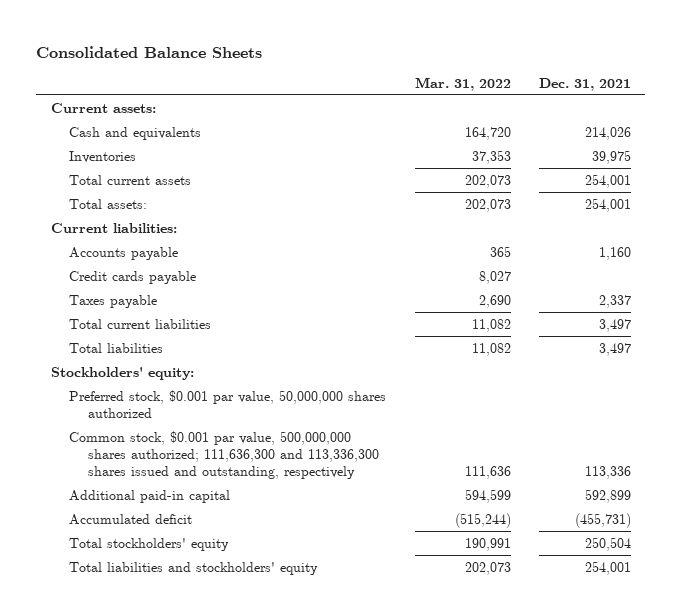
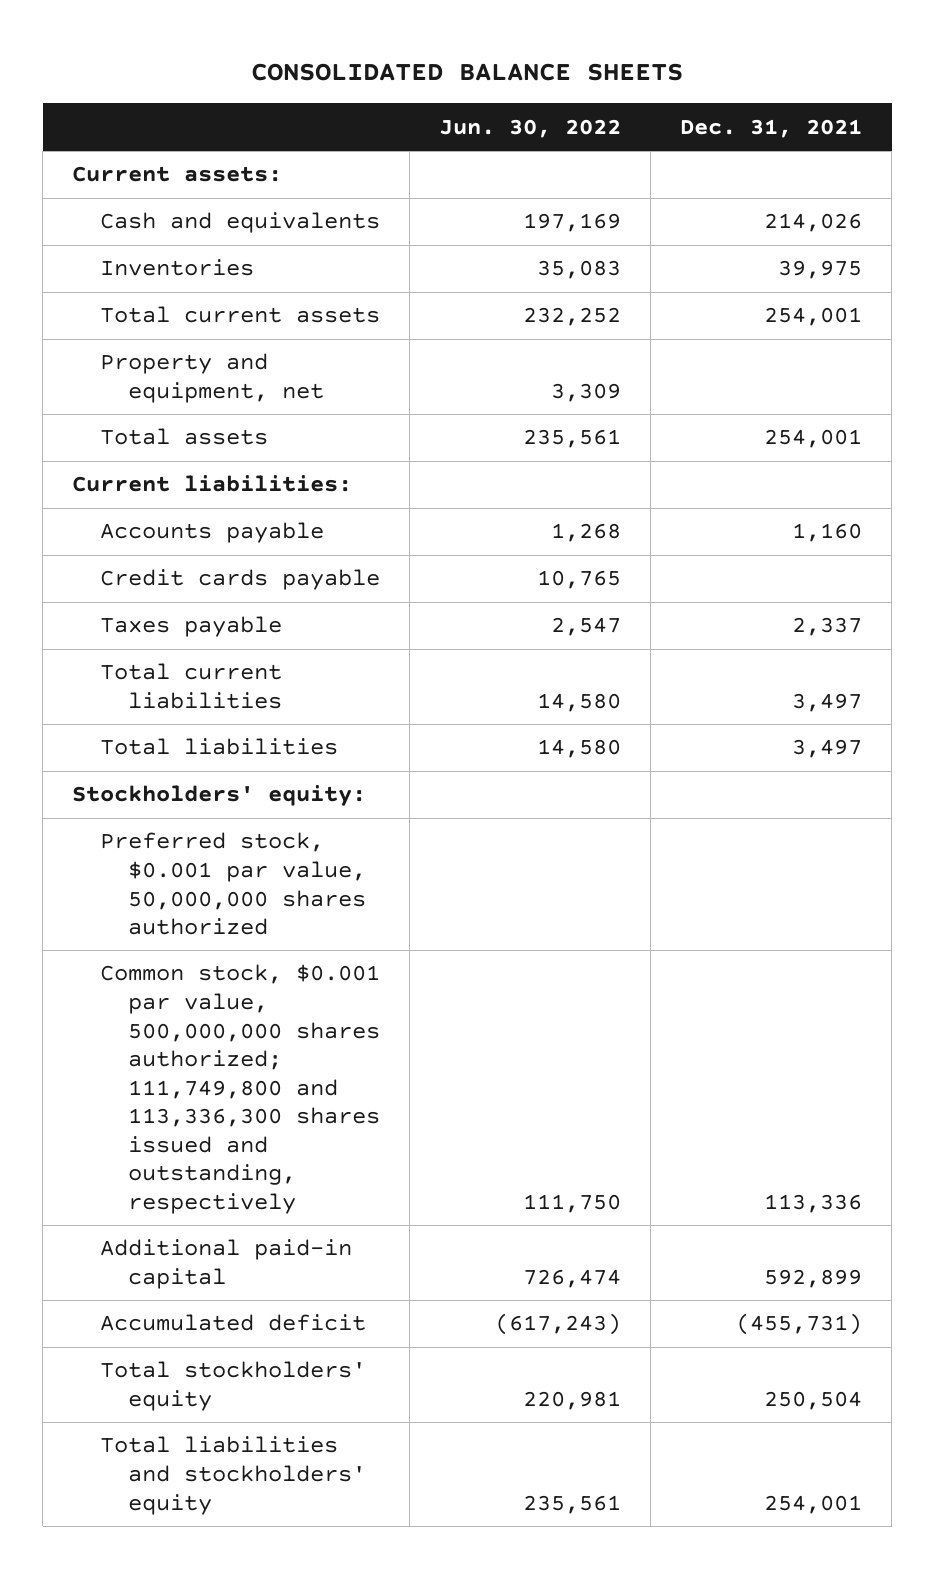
- Consolidated Balance Sheets
+ CONSOLIDATED BALANCE SHEETS
- | Mar. 31, 2022 | Dec. 31, 2021
+ | Jun. 30, 2022 | Dec. 31, 2021
- Total assets: | 202,073 | 254,001
+ Property and equipment, net | 3,309 |
+ Total assets | 235,561 | 254,001
- Common stock, $0.001 par value, 500,000,000 shares authorized; 111,636,300 and 113,336,300 shares issued and outstanding, respectively | 111,636 | 113,336
+ Common stock, $0.001 par value, 500,000,000 shares authorized; 111,749,800 and 113,336,300 shares issued and outstanding, respectively | 111,750 | 113,336

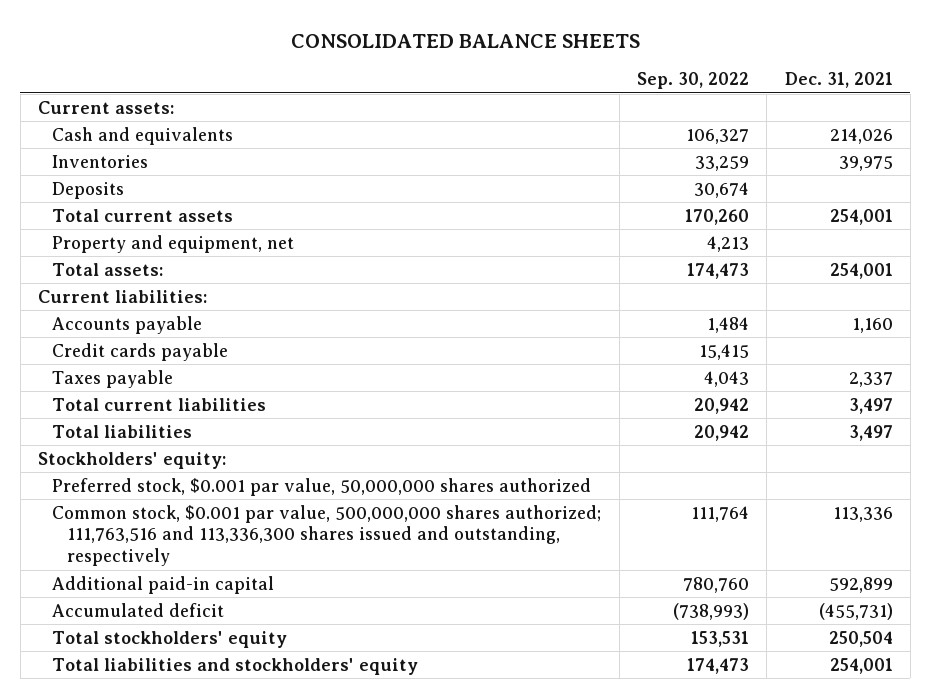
- | Jun. 30, 2022 | Dec. 31, 2021
+ | Sep. 30, 2022 | Dec. 31, 2021
+ Deposits | 30,674 |
- Total assets | 235,561 | 254,001
+ Total assets: | 174,473 | 254,001
- Common stock, $0.001 par value, 500,000,000 shares authorized; 111,749,800 and 113,336,300 shares issued and outstanding, respectively | 111,750 | 113,336
+ Common stock, $0.001 par value, 500,000,000 shares authorized; 111,763,516 and 113,336,300 shares issued and outstanding, respectively | 111,764 | 113,336

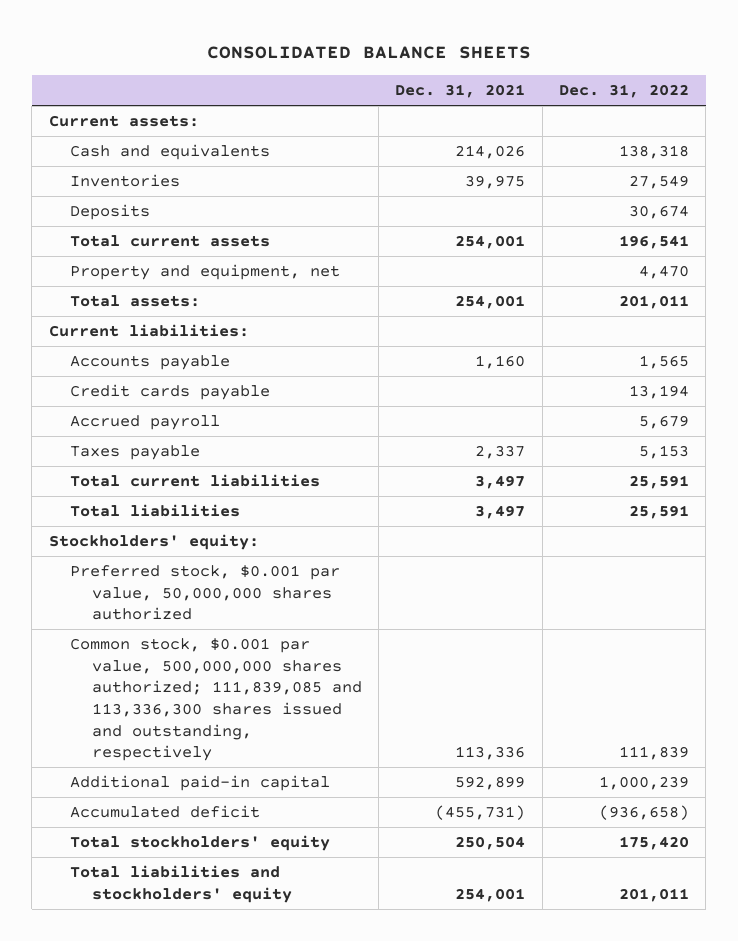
- | Sep. 30, 2022 | Dec. 31, 2021
+ | Dec. 31, 2021 | Dec. 31, 2022
+ Accrued payroll | | 5,679
- Common stock, $0.001 par value, 500,000,000 shares authorized; 111,763,516 and 113,336,300 shares issued and outstanding, respectively | 111,764 | 113,336
+ Common stock, $0.001 par value, 500,000,000 shares authorized; 111,839,085 and 113,336,300 shares issued and outstanding, respectively | 113,336 | 111,839

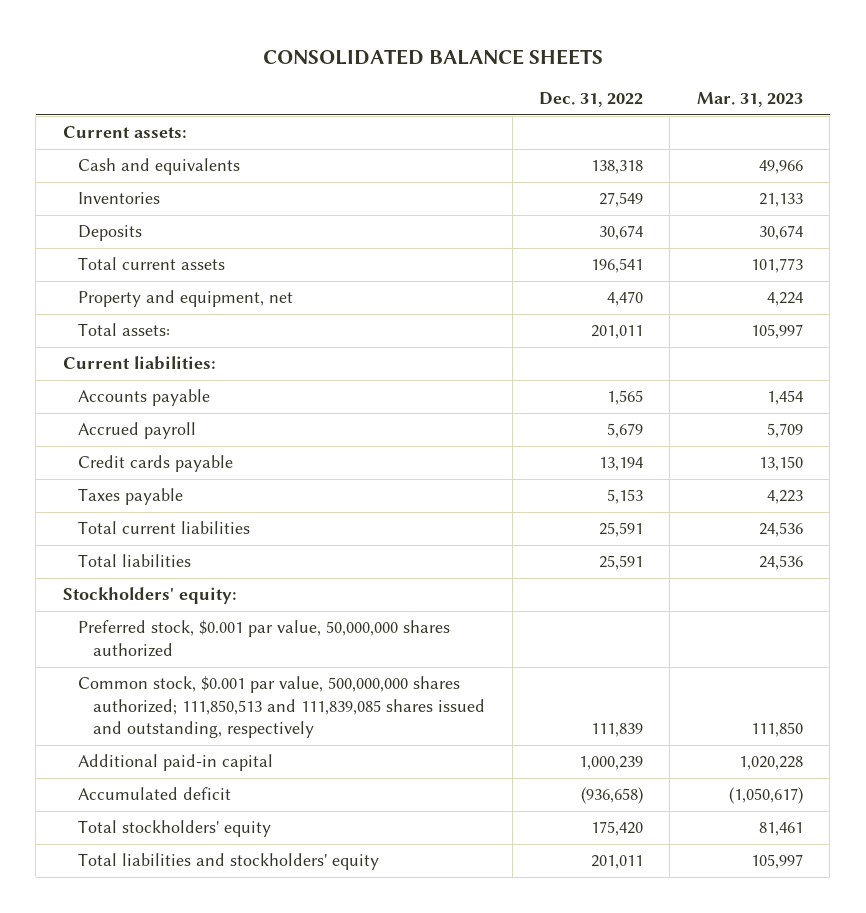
- | Dec. 31, 2021 | Dec. 31, 2022
+ | Dec. 31, 2022 | Mar. 31, 2023
moved down: Credit cards payable | 13,194 | 13,150
- Common stock, $0.001 par value, 500,000,000 shares authorized; 111,839,085 and 113,336,300 shares issued and outstanding, respectively | 113,336 | 111,839
+ Common stock, $0.001 par value, 500,000,000 shares authorized; 111,850,513 and 111,839,085 shares issued and outstanding, respectively | 111,839 | 111,850

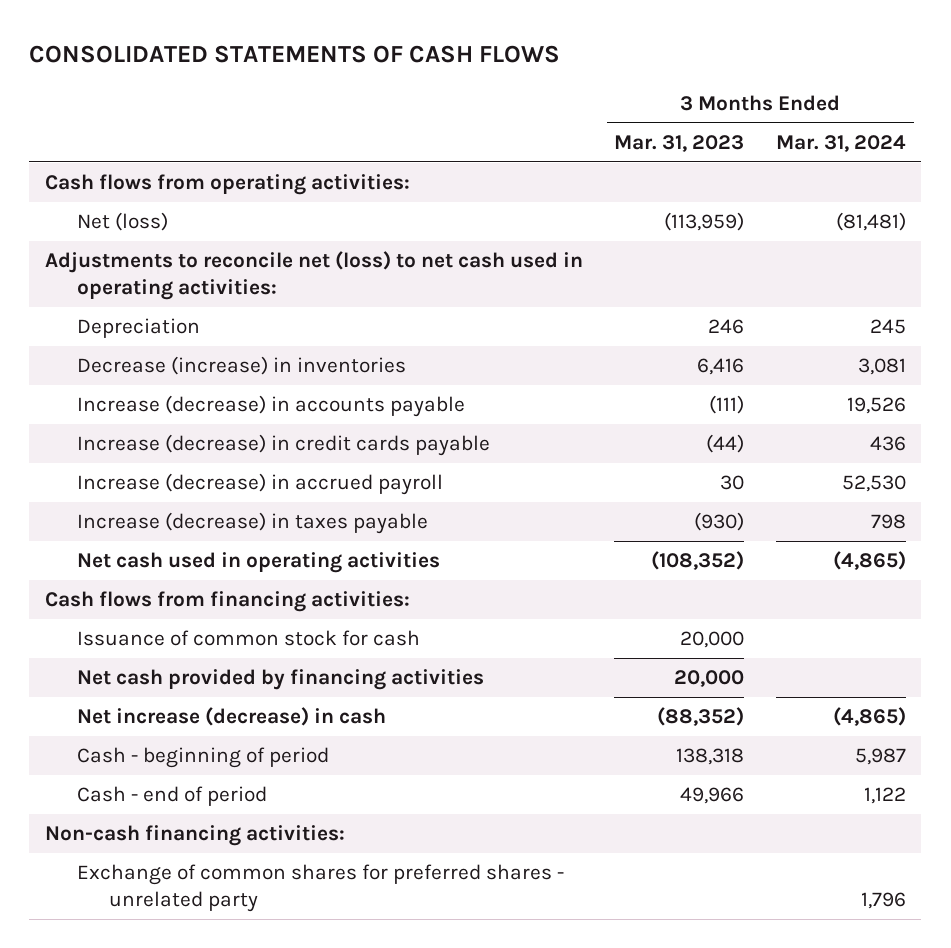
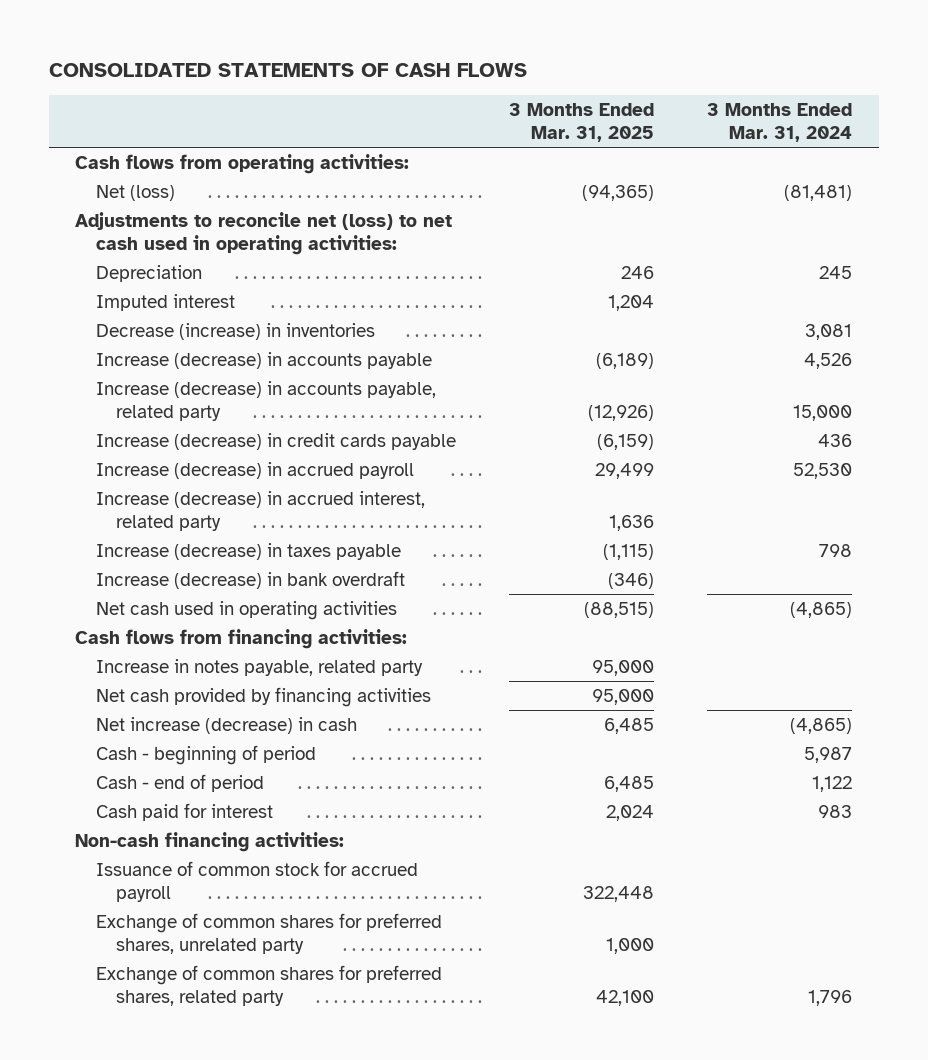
- | 3 Months Ended Mar. 31, 2023 | 3 Months Ended Mar. 31, 2024
+ | 3 Months Ended Mar. 31, 2025 | 3 Months Ended Mar. 31, 2024
+ Imputed interest | 1,204 |
- Increase (decrease) in accounts payable | (111) | 19,526
+ Increase (decrease) in accounts payable | (6,189) | 4,526
+ Increase (decrease) in accounts payable, related party | (12,926) | 15,000
+ Increase (decrease) in accrued interest, related party | 1,636 |
+ Increase (decrease) in bank overdraft | (346) |
- Issuance of common stock for cash | 20,000 |
+ Increase in notes payable, related party | 95,000 |
+ Cash paid for interest | 2,024 | 983
- Exchange of common shares for preferred shares - unrelated party | | 1,796
+ Issuance of common stock for accrued payroll | 322,448 |
+ Exchange of common shares for preferred shares, unrelated party | 1,000 |
+ Exchange of common shares for preferred shares, related party | 42,100 | 1,796

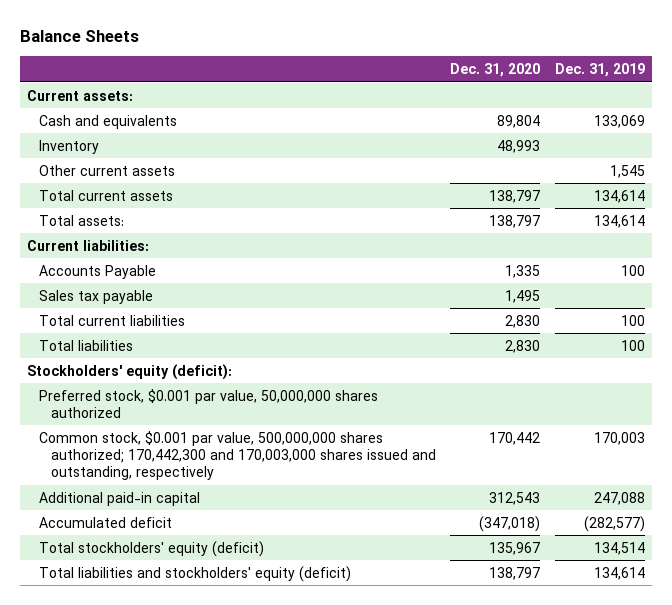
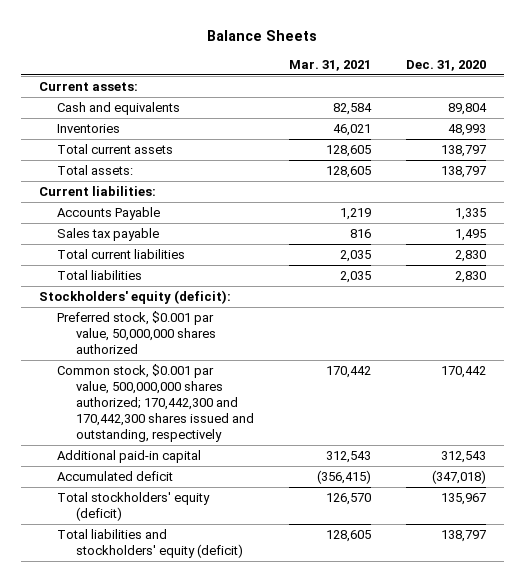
- | Dec. 31, 2020 | Dec. 31, 2019
+ | Mar. 31, 2021 | Dec. 31, 2020
- Inventory | 48,993 |
- Other current assets | | 1,545
+ Inventories | 46,021 | 48,993
- Common stock, $0.001 par value, 500,000,000 shares authorized; 170,442,300 and 170,003,000 shares issued and outstanding, respectively | 170,442 | 170,003
+ Common stock, $0.001 par value, 500,000,000 shares authorized; 170,442,300 and 170,442,300 shares issued and outstanding, respectively | 170,442 | 170,442

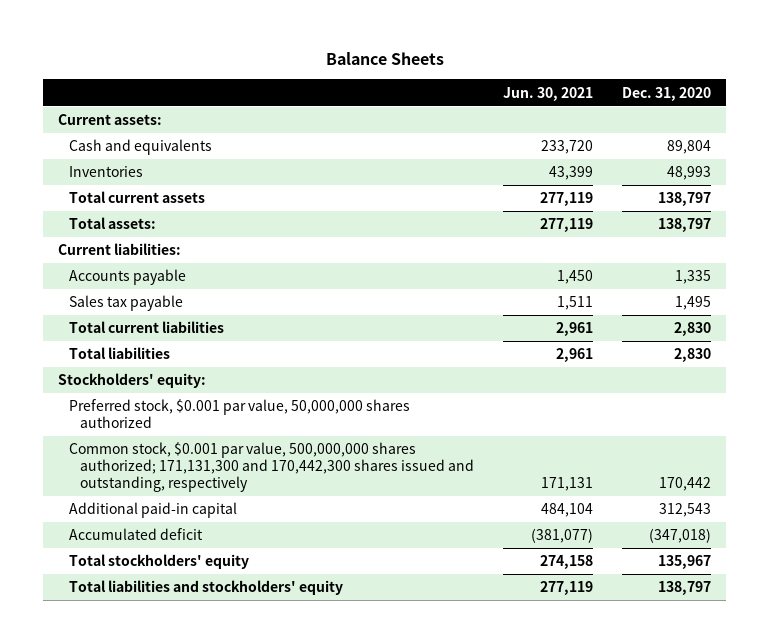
- | Mar. 31, 2021 | Dec. 31, 2020
+ | Jun. 30, 2021 | Dec. 31, 2020
- Accounts Payable | 1,219 | 1,335
+ Accounts payable | 1,450 | 1,335
- Stockholders' equity (deficit):
+ Stockholders' equity:
- Common stock, $0.001 par value, 500,000,000 shares authorized; 170,442,300 and 170,442,300 shares issued and outstanding, respectively | 170,442 | 170,442
+ Common stock, $0.001 par value, 500,000,000 shares authorized; 171,131,300 and 170,442,300 shares issued and outstanding, respectively | 171,131 | 170,442
- Total stockholders' equity (deficit) | 126,570 | 135,967
- Total liabilities and stockholders' equity (deficit) | 128,605 | 138,797
+ Total stockholders' equity | 274,158 | 135,967
+ Total liabilities and stockholders' equity | 277,119 | 138,797

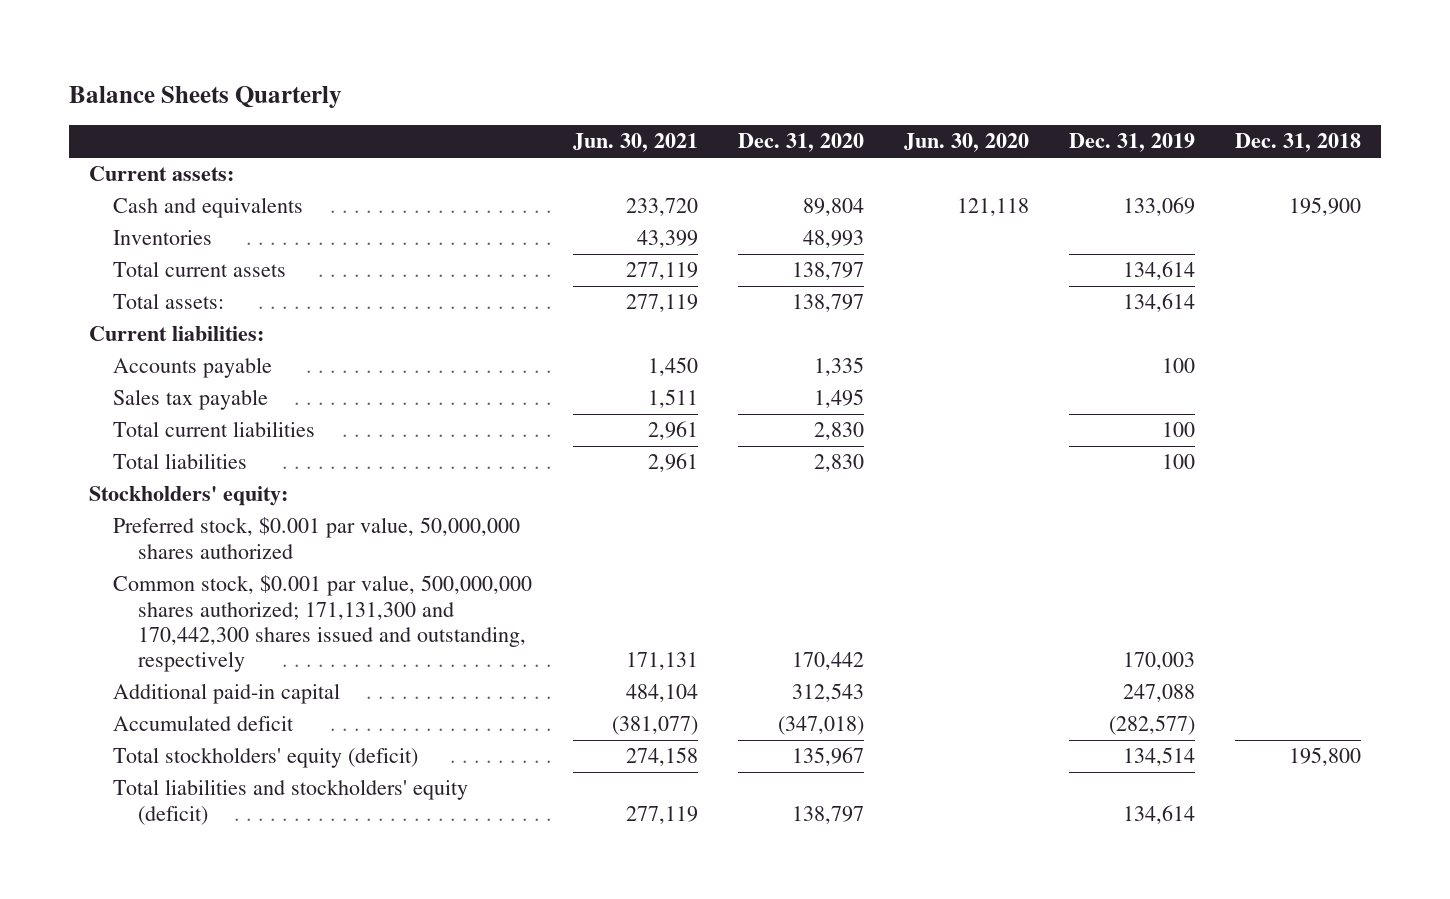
- Balance Sheets
+ Balance Sheets Quarterly
- | Jun. 30, 2021 | Dec. 31, 2020
+ | Jun. 30, 2021 | Dec. 31, 2020 | Jun. 30, 2020 | Dec. 31, 2019 | Dec. 31, 2018
- Total stockholders' equity | 274,158 | 135,967
- Total liabilities and stockholders' equity | 277,119 | 138,797
+ Total stockholders' equity (deficit) | 274,158 | 135,967 | | 134,514 | 195,800
+ Total liabilities and stockholders' equity (deficit) | 277,119 | 138,797 | | 134,614 |

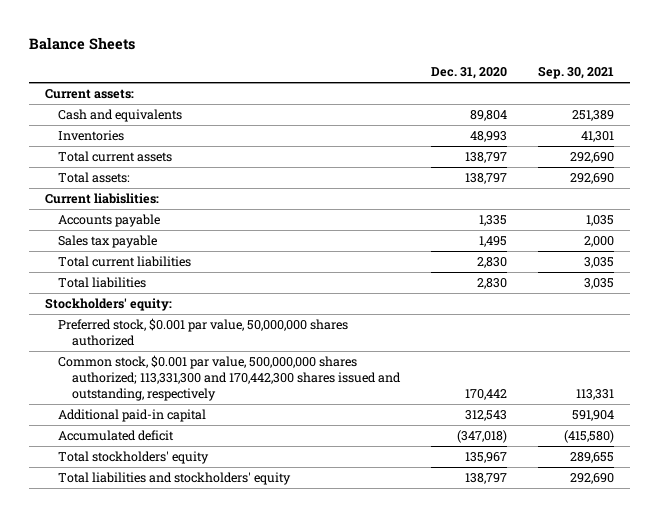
- Balance Sheets Quarterly
+ Balance Sheets
- | Jun. 30, 2021 | Dec. 31, 2020 | Jun. 30, 2020 | Dec. 31, 2019 | Dec. 31, 2018
+ | Dec. 31, 2020 | Sep. 30, 2021
- Current liabilities:
+ Current liabislities:
- Common stock, $0.001 par value, 500,000,000 shares authorized; 171,131,300 and 170,442,300 shares issued and outstanding, respectively | 171,131 | 170,442 | | 170,003 |
+ Common stock, $0.001 par value, 500,000,000 shares authorized; 113,331,300 and 170,442,300 shares issued and outstanding, respectively | 170,442 | 113,331
- Total stockholders' equity (deficit) | 274,158 | 135,967 | | 134,514 | 195,800
- Total liabilities and stockholders' equity (deficit) | 277,119 | 138,797 | | 134,614 |
+ Total stockholders' equity | 135,967 | 289,655
+ Total liabilities and stockholders' equity | 138,797 | 292,690

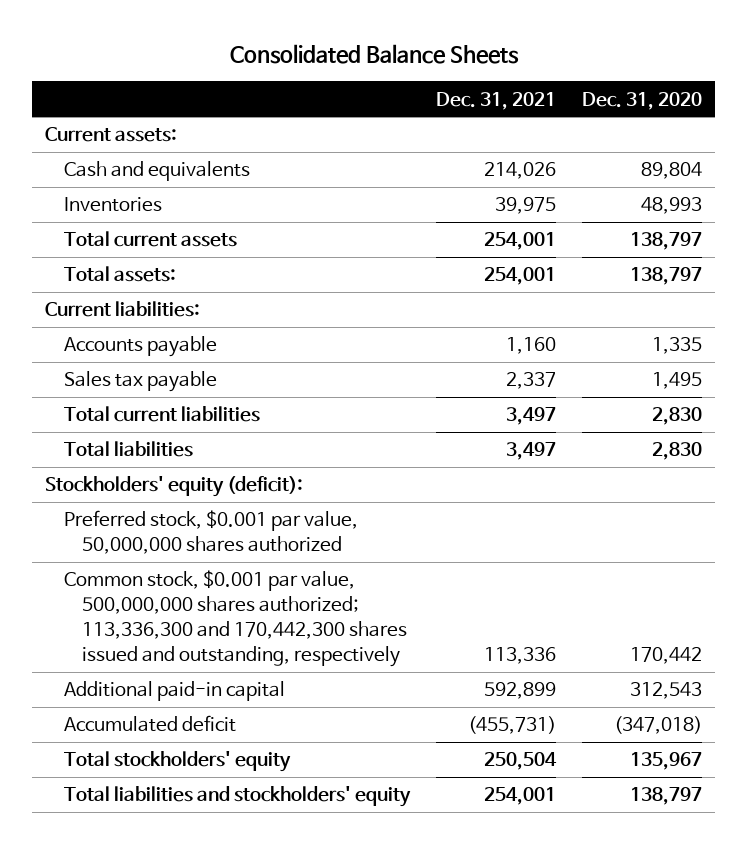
- Balance Sheets
+ Consolidated Balance Sheets
- | Dec. 31, 2020 | Sep. 30, 2021
+ | Dec. 31, 2021 | Dec. 31, 2020
- Current liabislities:
+ Current liabilities:
- Stockholders' equity:
+ Stockholders' equity (deficit):
- Common stock, $0.001 par value, 500,000,000 shares authorized; 113,331,300 and 170,442,300 shares issued and outstanding, respectively | 170,442 | 113,331
+ Common stock, $0.001 par value, 500,000,000 shares authorized; 113,336,300 and 170,442,300 shares issued and outstanding, respectively | 113,336 | 170,442

